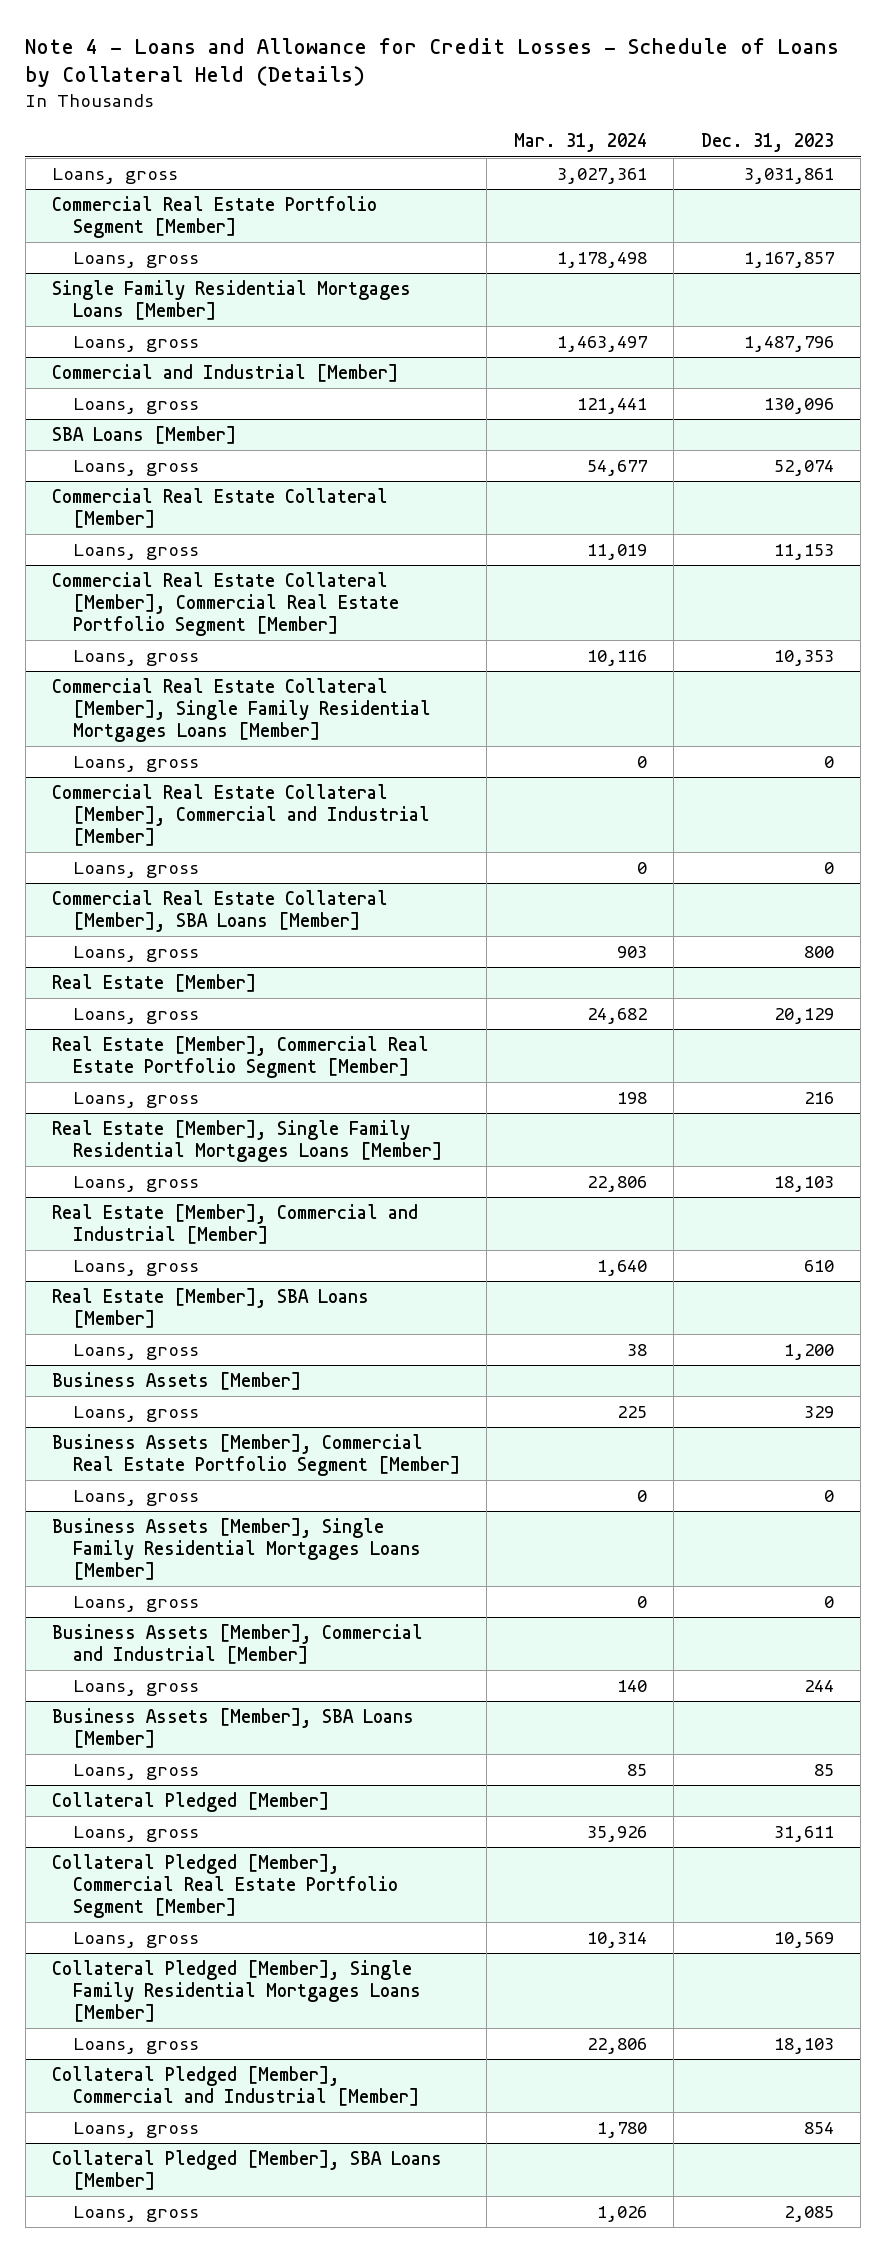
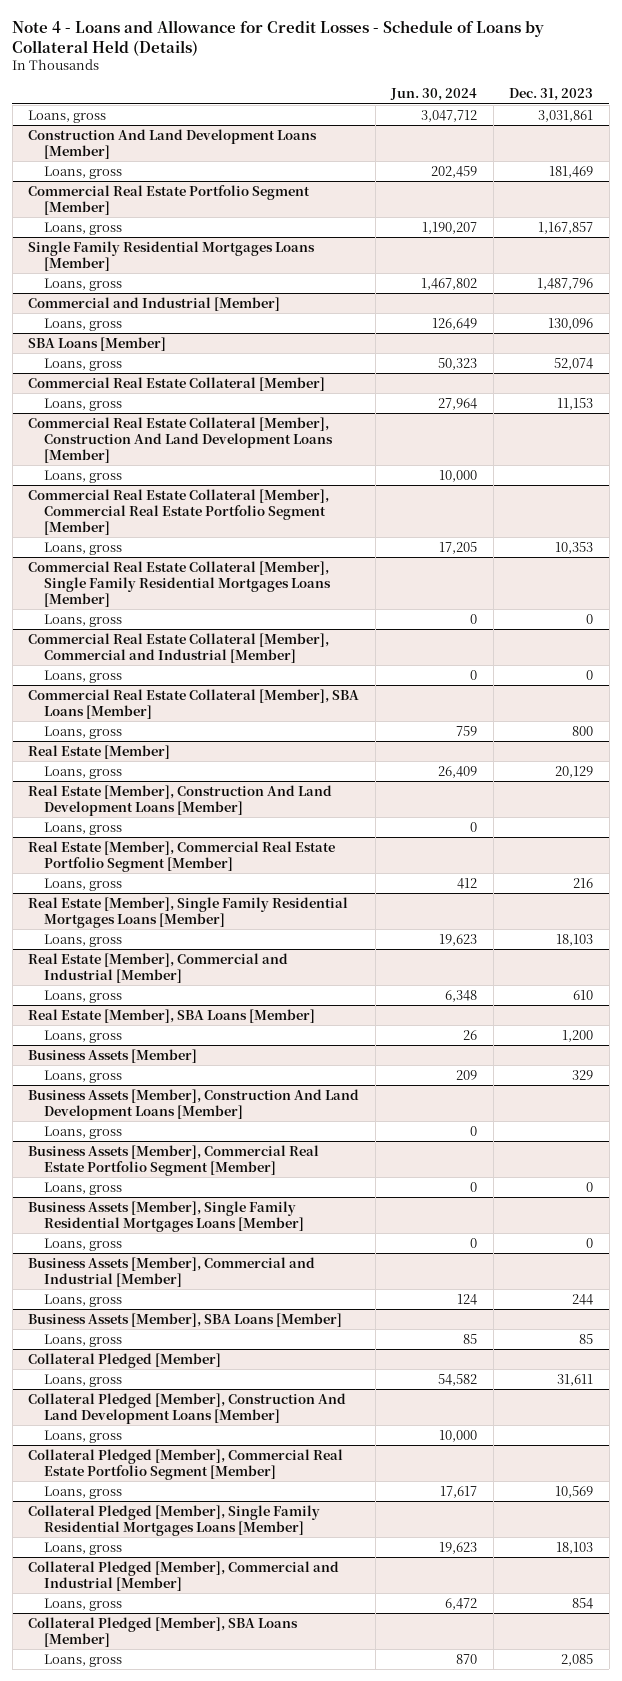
- | Mar. 31, 2024 | Dec. 31, 2023
+ | Jun. 30, 2024 | Dec. 31, 2023
+ Construction And Land Development Loans [Member]
+ Loans, gross | 202,459 | 181,469
+ Commercial Real Estate Collateral [Member], Construction And Land Development Loans [Member]
+ Loans, gross | 10,000 |
+ Real Estate [Member], Construction And Land Development Loans [Member]
+ Loans, gross | 0 |
+ Business Assets [Member], Construction And Land Development Loans [Member]
+ Loans, gross | 0 |
+ Collateral Pledged [Member], Construction And Land Development Loans [Member]
+ Loans, gross | 10,000 |

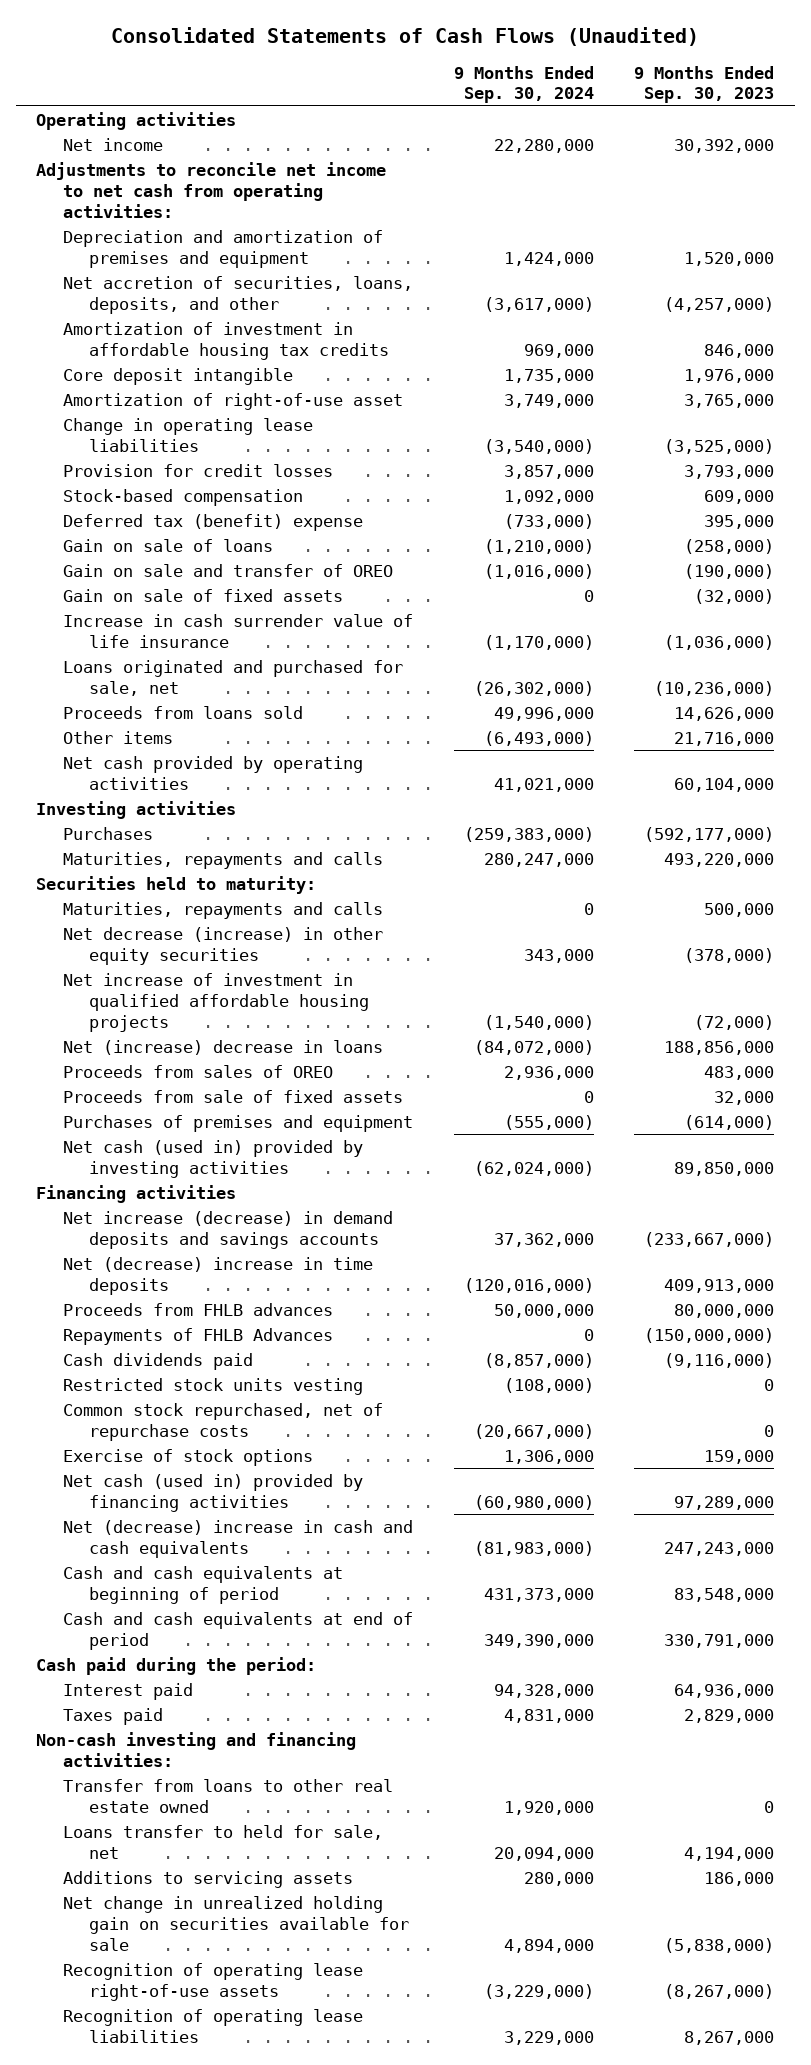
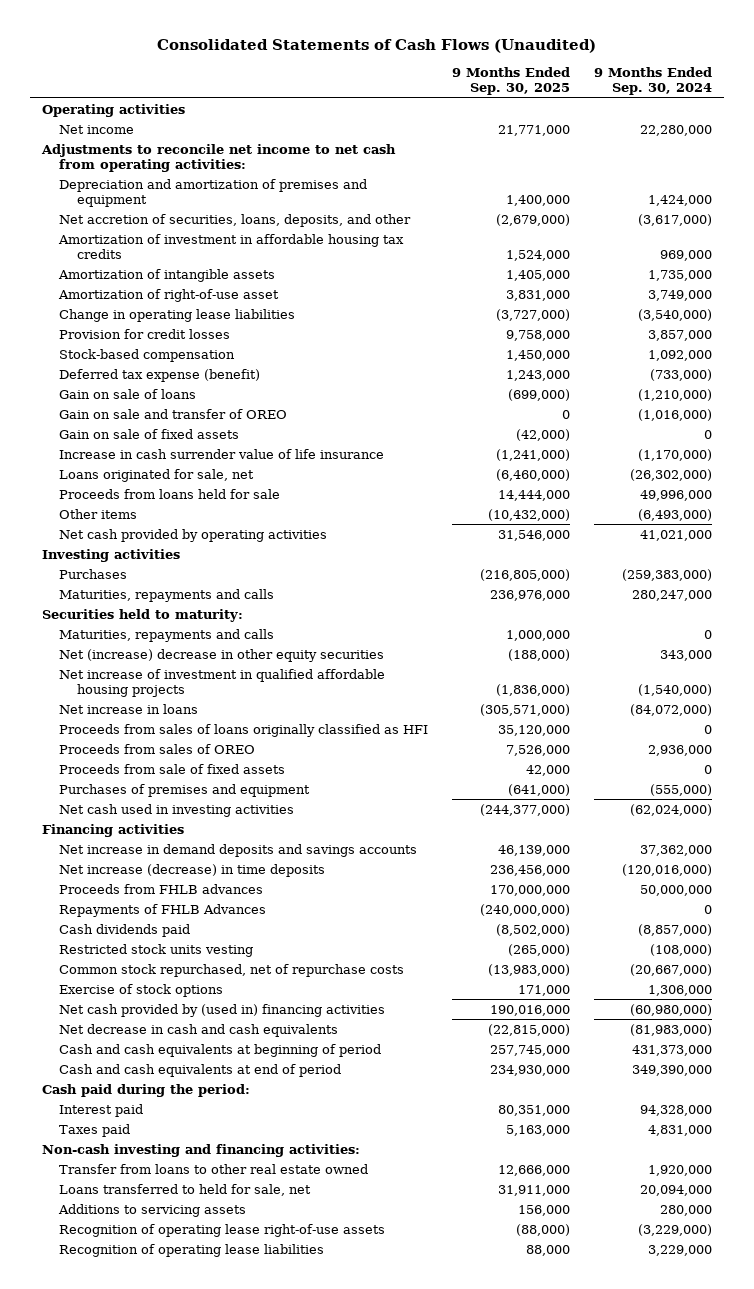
- | 9 Months Ended Sep. 30, 2024 | 9 Months Ended Sep. 30, 2023
+ | 9 Months Ended Sep. 30, 2025 | 9 Months Ended Sep. 30, 2024
- Core deposit intangible | 1,735,000 | 1,976,000
+ Amortization of intangible assets | 1,405,000 | 1,735,000
- Deferred tax (benefit) expense | (733,000) | 395,000
+ Deferred tax expense (benefit) | 1,243,000 | (733,000)
- Loans originated and purchased for sale, net | (26,302,000) | (10,236,000)
- Proceeds from loans sold | 49,996,000 | 14,626,000
+ Loans originated for sale, net | (6,460,000) | (26,302,000)
+ Proceeds from loans held for sale | 14,444,000 | 49,996,000
- Net decrease (increase) in other equity securities | 343,000 | (378,000)
+ Net (increase) decrease in other equity securities | (188,000) | 343,000
- Net (increase) decrease in loans | (84,072,000) | 188,856,000
+ Net increase in loans | (305,571,000) | (84,072,000)
+ Proceeds from sales of loans originally classified as HFI | 35,120,000 | 0
- Net cash (used in) provided by investing activities | (62,024,000) | 89,850,000
+ Net cash used in investing activities | (244,377,000) | (62,024,000)
- Net increase (decrease) in demand deposits and savings accounts | 37,362,000 | (233,667,000)
- Net (decrease) increase in time deposits | (120,016,000) | 409,913,000
+ Net increase in demand deposits and savings accounts | 46,139,000 | 37,362,000
+ Net increase (decrease) in time deposits | 236,456,000 | (120,016,000)
- Net cash (used in) provided by financing activities | (60,980,000) | 97,289,000
- Net (decrease) increase in cash and cash equivalents | (81,983,000) | 247,243,000
+ Net cash provided by (used in) financing activities | 190,016,000 | (60,980,000)
+ Net decrease in cash and cash equivalents | (22,815,000) | (81,983,000)
- Loans transfer to held for sale, net | 20,094,000 | 4,194,000
+ Loans transferred to held for sale, net | 31,911,000 | 20,094,000
- Net change in unrealized holding gain on securities available for sale | 4,894,000 | (5,838,000)

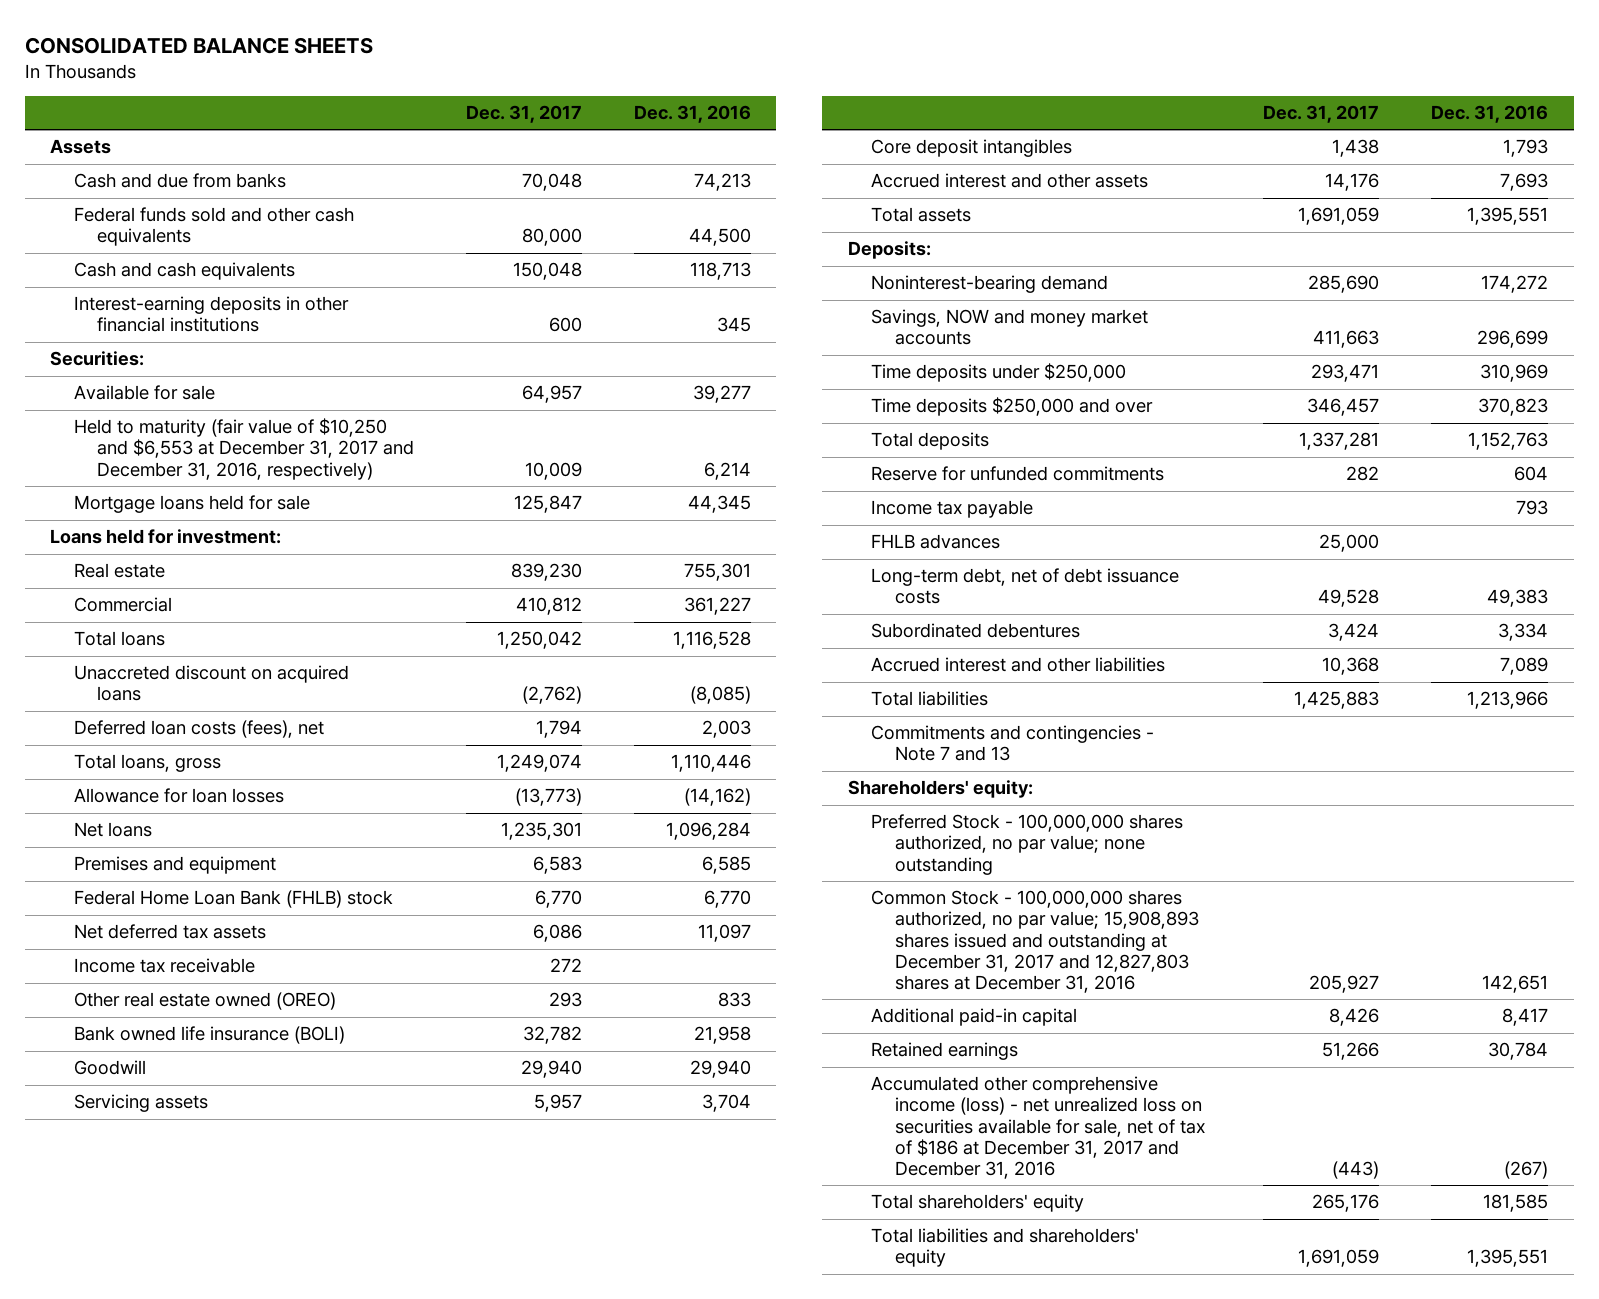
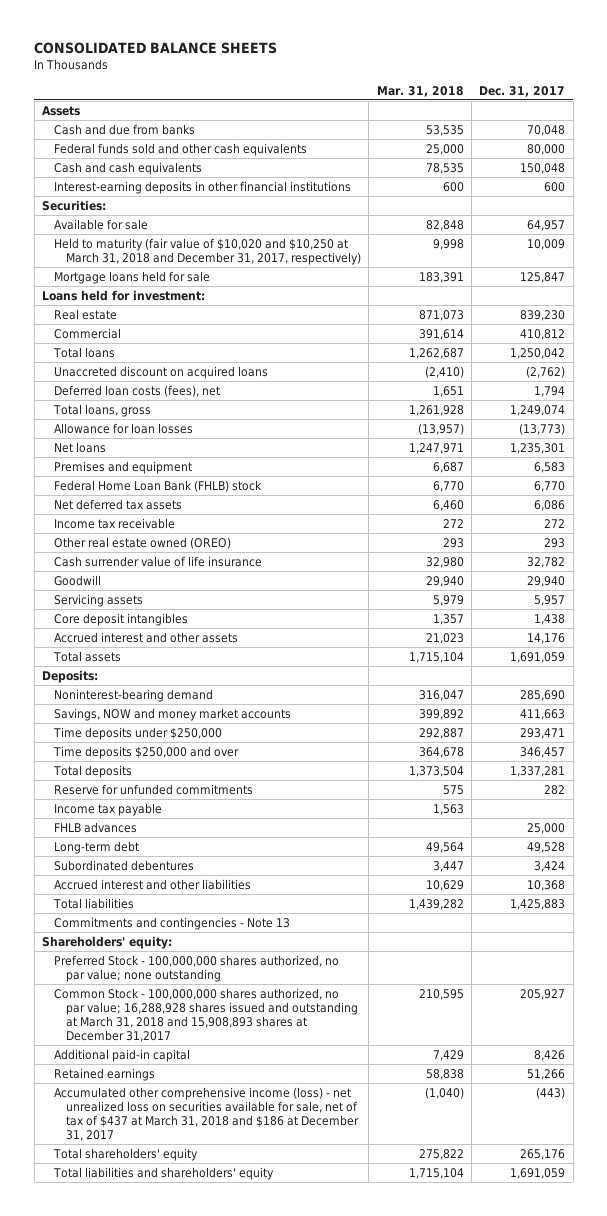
- | Dec. 31, 2017 | Dec. 31, 2016
+ | Mar. 31, 2018 | Dec. 31, 2017
- Held to maturity (fair value of $10,250 and $6,553 at December 31, 2017 and December 31, 2016, respectively) | 10,009 | 6,214
+ Held to maturity (fair value of $10,020 and $10,250 at March 31, 2018 and December 31, 2017, respectively) | 9,998 | 10,009
- Bank owned life insurance (BOLI) | 32,782 | 21,958
+ Cash surrender value of life insurance | 32,980 | 32,782
- Long-term debt, net of debt issuance costs | 49,528 | 49,383
+ Long-term debt | 49,564 | 49,528
- Commitments and contingencies - Note 7 and 13
+ Commitments and contingencies - Note 13
- Common Stock - 100,000,000 shares authorized, no par value; 15,908,893 shares issued and outstanding at December 31, 2017 and 12,827,803 shares at December 31, 2016 | 205,927 | 142,651
+ Common Stock - 100,000,000 shares authorized, no par value; 16,288,928 shares issued and outstanding at March 31, 2018 and 15,908,893 shares at December 31,2017 | 210,595 | 205,927
- Accumulated other comprehensive income (loss) - net unrealized loss on securities available for sale, net of tax of $186 at December 31, 2017 and December 31, 2016 | (443) | (267)
+ Accumulated other comprehensive income (loss) - net unrealized loss on securities available for sale, net of tax of $437 at March 31, 2018 and $186 at December 31, 2017 | (1,040) | (443)

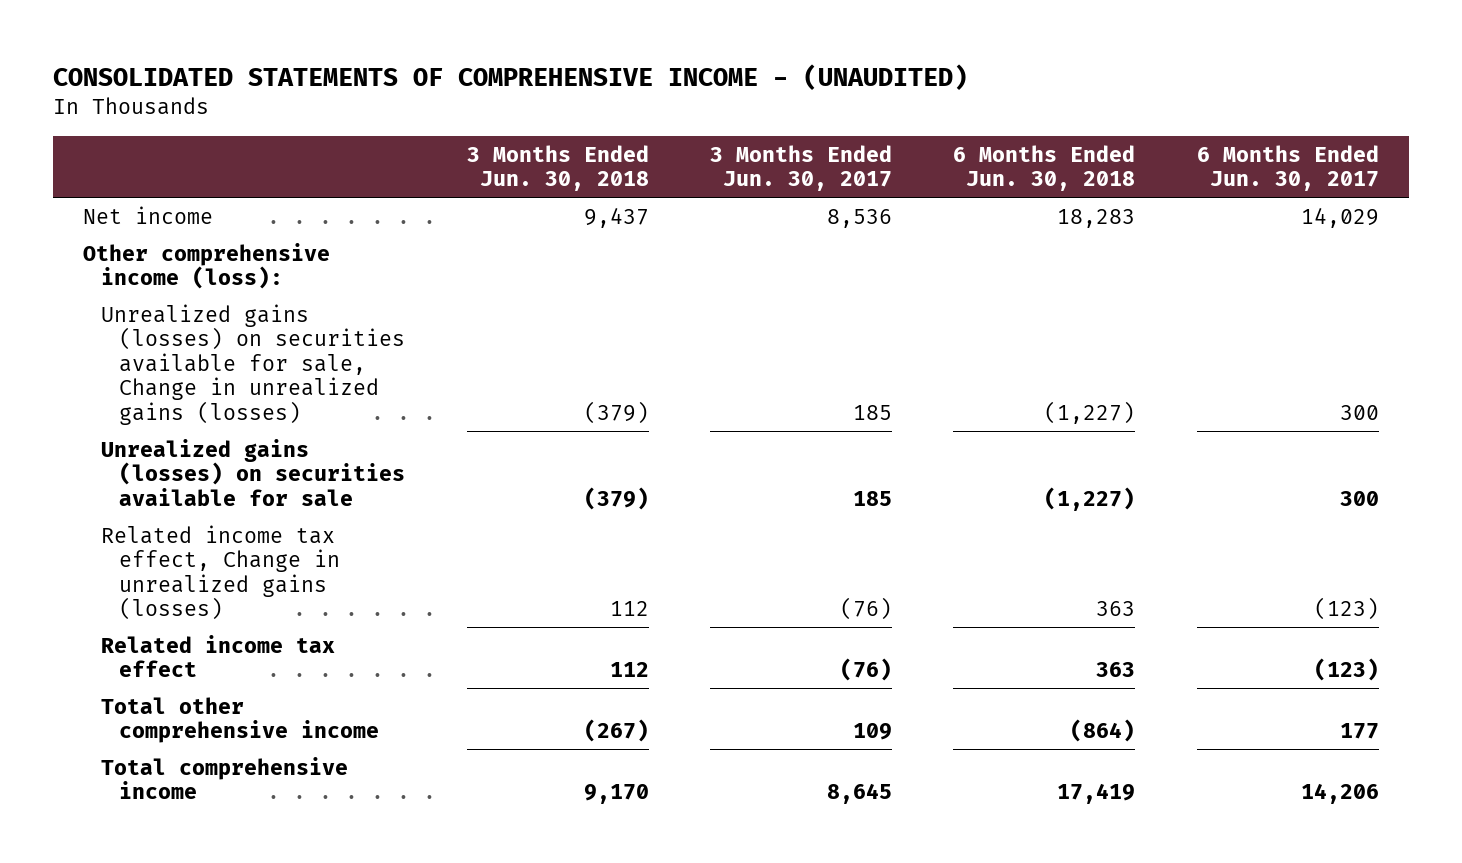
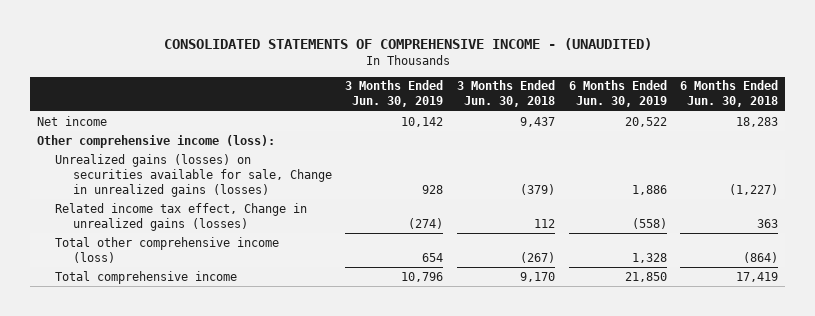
- | 3 Months Ended Jun. 30, 2018 | 3 Months Ended Jun. 30, 2017 | 6 Months Ended Jun. 30, 2018 | 6 Months Ended Jun. 30, 2017
+ | 3 Months Ended Jun. 30, 2019 | 3 Months Ended Jun. 30, 2018 | 6 Months Ended Jun. 30, 2019 | 6 Months Ended Jun. 30, 2018
- Unrealized gains (losses) on securities available for sale | (379) | 185 | (1,227) | 300
- Related income tax effect | 112 | (76) | 363 | (123)
- Total other comprehensive income | (267) | 109 | (864) | 177
+ Total other comprehensive income (loss) | 654 | (267) | 1,328 | (864)

